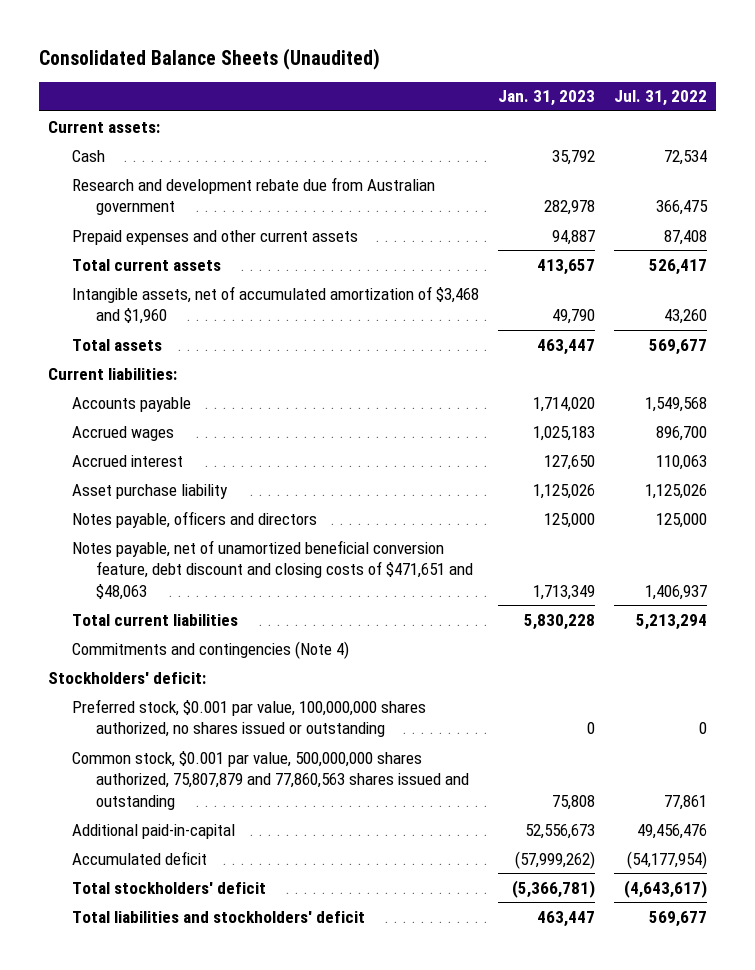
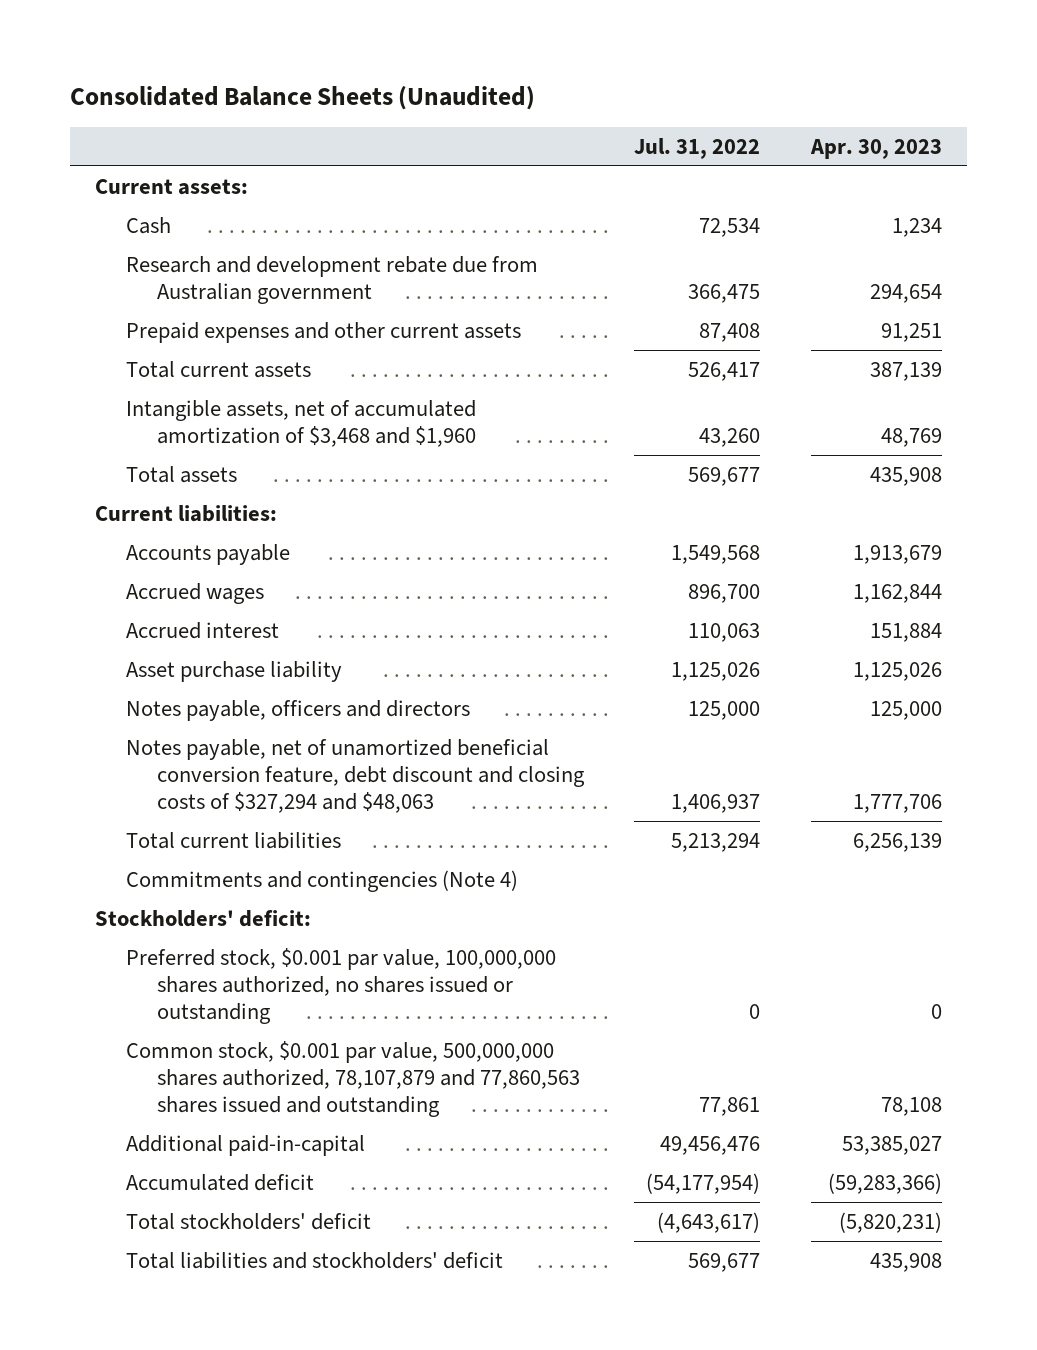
- | Jan. 31, 2023 | Jul. 31, 2022
+ | Jul. 31, 2022 | Apr. 30, 2023
- Notes payable, net of unamortized beneficial conversion feature, debt discount and closing costs of $471,651 and $48,063 | 1,713,349 | 1,406,937
+ Notes payable, net of unamortized beneficial conversion feature, debt discount and closing costs of $327,294 and $48,063 | 1,406,937 | 1,777,706
- Common stock, $0.001 par value, 500,000,000 shares authorized, 75,807,879 and 77,860,563 shares issued and outstanding | 75,808 | 77,861
+ Common stock, $0.001 par value, 500,000,000 shares authorized, 78,107,879 and 77,860,563 shares issued and outstanding | 77,861 | 78,108

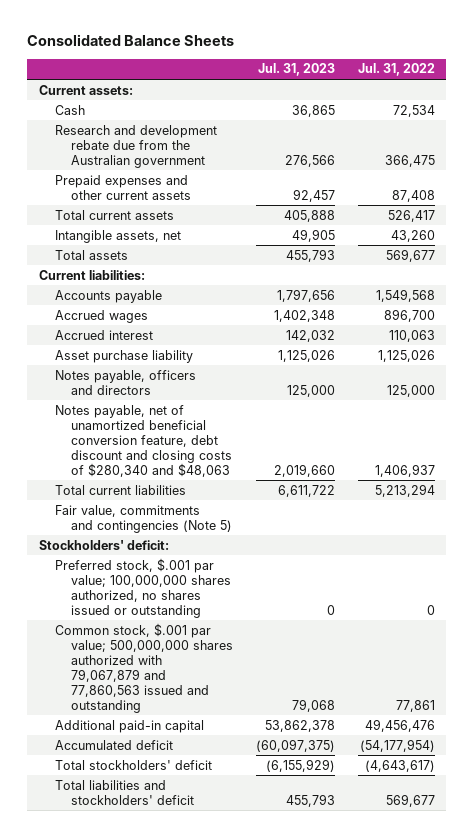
- Consolidated Balance Sheets (Unaudited)
+ Consolidated Balance Sheets
- | Jul. 31, 2022 | Apr. 30, 2023
+ | Jul. 31, 2023 | Jul. 31, 2022
- Research and development rebate due from Australian government | 366,475 | 294,654
+ Research and development rebate due from the Australian government | 276,566 | 366,475
- Intangible assets, net of accumulated amortization of $3,468 and $1,960 | 43,260 | 48,769
+ Intangible assets, net | 49,905 | 43,260
- Notes payable, net of unamortized beneficial conversion feature, debt discount and closing costs of $327,294 and $48,063 | 1,406,937 | 1,777,706
+ Notes payable, net of unamortized beneficial conversion feature, debt discount and closing costs of $280,340 and $48,063 | 2,019,660 | 1,406,937
- Commitments and contingencies (Note 4)
+ Fair value, commitments and contingencies (Note 5)
- Preferred stock, $0.001 par value, 100,000,000 shares authorized, no shares issued or outstanding | 0 | 0
- Common stock, $0.001 par value, 500,000,000 shares authorized, 78,107,879 and 77,860,563 shares issued and outstanding | 77,861 | 78,108
- Additional paid-in-capital | 49,456,476 | 53,385,027
+ Preferred stock, $.001 par value; 100,000,000 shares authorized, no shares issued or outstanding | 0 | 0
+ Common stock, $.001 par value; 500,000,000 shares authorized with 79,067,879 and 77,860,563 issued and outstanding | 79,068 | 77,861
+ Additional paid-in capital | 53,862,378 | 49,456,476

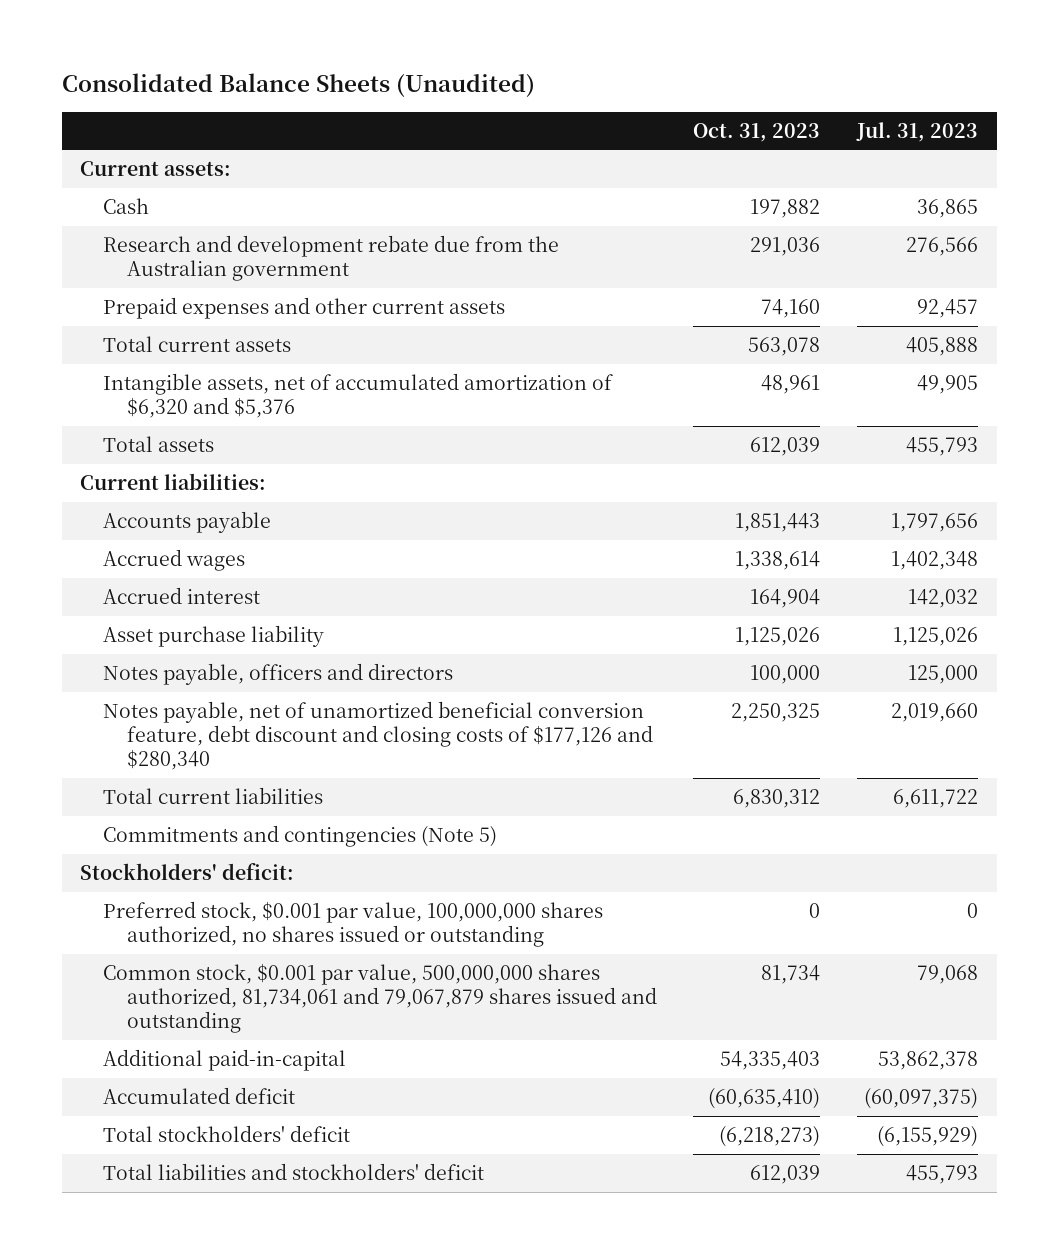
- Consolidated Balance Sheets
+ Consolidated Balance Sheets (Unaudited)
- | Jul. 31, 2023 | Jul. 31, 2022
+ | Oct. 31, 2023 | Jul. 31, 2023
- Intangible assets, net | 49,905 | 43,260
+ Intangible assets, net of accumulated amortization of $6,320 and $5,376 | 48,961 | 49,905
- Notes payable, net of unamortized beneficial conversion feature, debt discount and closing costs of $280,340 and $48,063 | 2,019,660 | 1,406,937
+ Notes payable, net of unamortized beneficial conversion feature, debt discount and closing costs of $177,126 and $280,340 | 2,250,325 | 2,019,660
- Fair value, commitments and contingencies (Note 5)
+ Commitments and contingencies (Note 5)
- Preferred stock, $.001 par value; 100,000,000 shares authorized, no shares issued or outstanding | 0 | 0
- Common stock, $.001 par value; 500,000,000 shares authorized with 79,067,879 and 77,860,563 issued and outstanding | 79,068 | 77,861
- Additional paid-in capital | 53,862,378 | 49,456,476
+ Preferred stock, $0.001 par value, 100,000,000 shares authorized, no shares issued or outstanding | 0 | 0
+ Common stock, $0.001 par value, 500,000,000 shares authorized, 81,734,061 and 79,067,879 shares issued and outstanding | 81,734 | 79,068
+ Additional paid-in-capital | 54,335,403 | 53,862,378

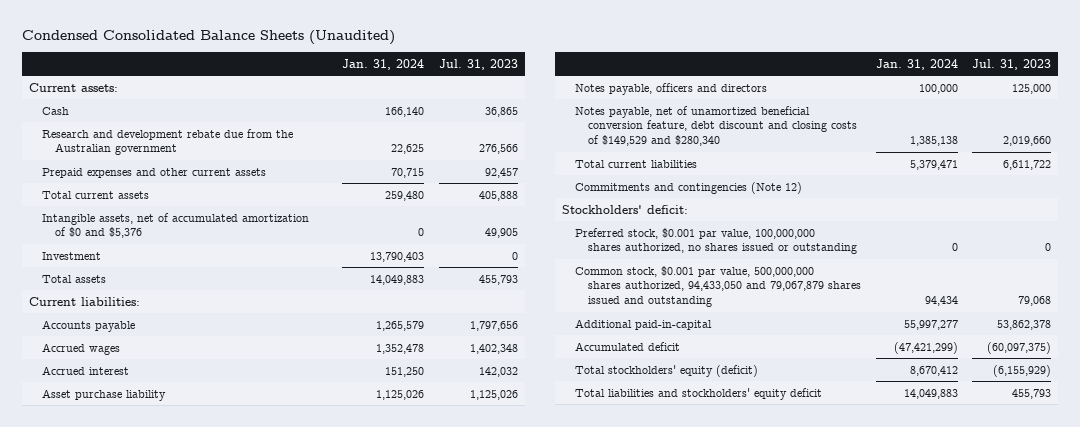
- Consolidated Balance Sheets (Unaudited)
+ Condensed Consolidated Balance Sheets (Unaudited)
- | Oct. 31, 2023 | Jul. 31, 2023
+ | Jan. 31, 2024 | Jul. 31, 2023
- Intangible assets, net of accumulated amortization of $6,320 and $5,376 | 48,961 | 49,905
+ Intangible assets, net of accumulated amortization of $0 and $5,376 | 0 | 49,905
+ Investment | 13,790,403 | 0
- Notes payable, net of unamortized beneficial conversion feature, debt discount and closing costs of $177,126 and $280,340 | 2,250,325 | 2,019,660
+ Notes payable, net of unamortized beneficial conversion feature, debt discount and closing costs of $149,529 and $280,340 | 1,385,138 | 2,019,660
- Commitments and contingencies (Note 5)
+ Commitments and contingencies (Note 12)
- Common stock, $0.001 par value, 500,000,000 shares authorized, 81,734,061 and 79,067,879 shares issued and outstanding | 81,734 | 79,068
+ Common stock, $0.001 par value, 500,000,000 shares authorized, 94,433,050 and 79,067,879 shares issued and outstanding | 94,434 | 79,068
- Total stockholders' deficit | (6,218,273) | (6,155,929)
- Total liabilities and stockholders' deficit | 612,039 | 455,793
+ Total stockholders' equity (deficit) | 8,670,412 | (6,155,929)
+ Total liabilities and stockholders' equity deficit | 14,049,883 | 455,793

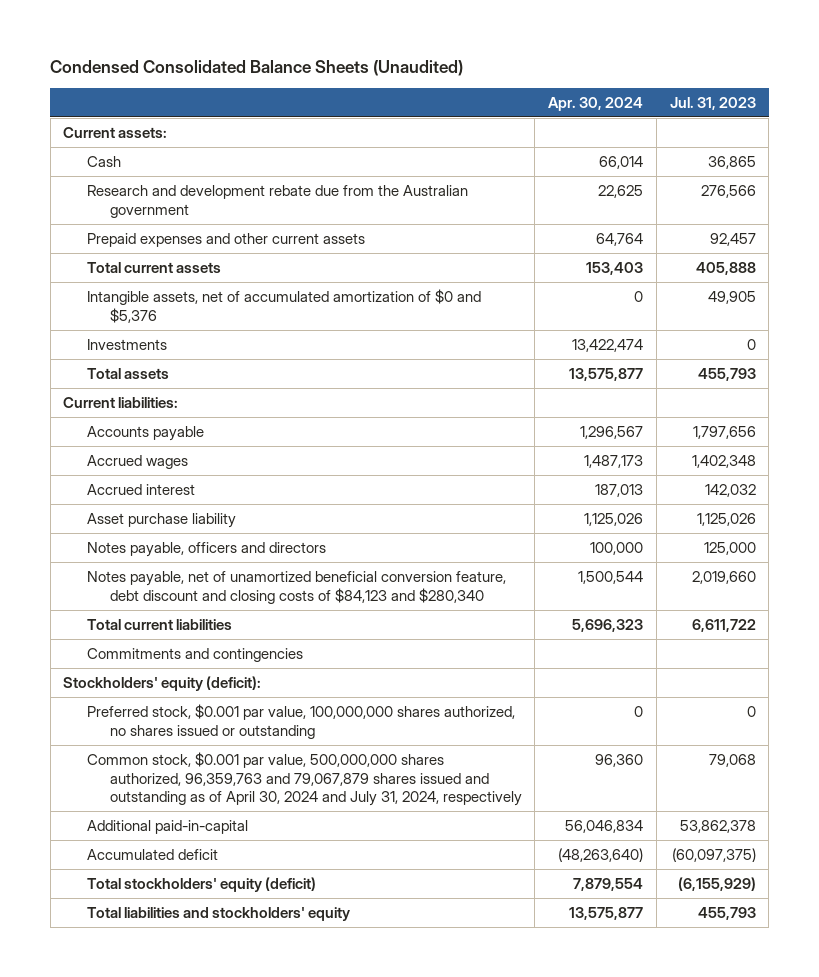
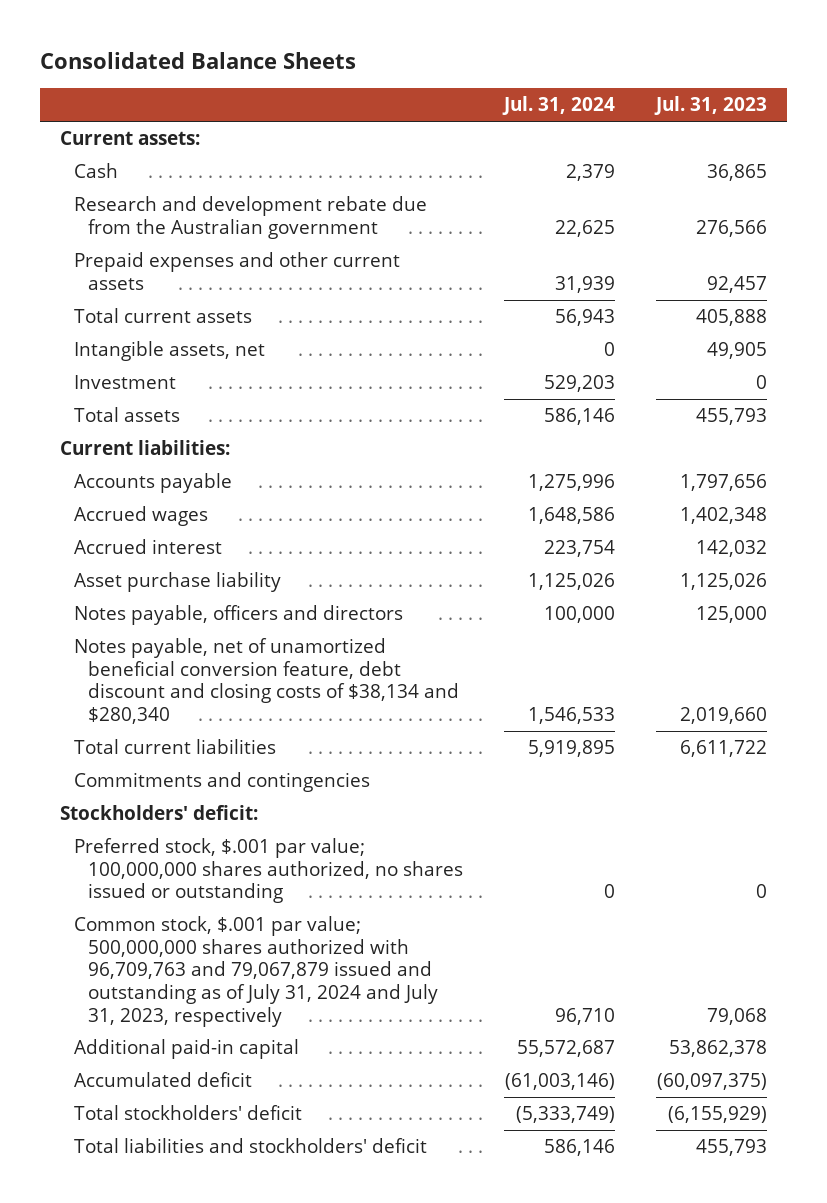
- Condensed Consolidated Balance Sheets (Unaudited)
+ Consolidated Balance Sheets
- | Apr. 30, 2024 | Jul. 31, 2023
+ | Jul. 31, 2024 | Jul. 31, 2023
- Intangible assets, net of accumulated amortization of $0 and $5,376 | 0 | 49,905
- Investments | 13,422,474 | 0
+ Intangible assets, net | 0 | 49,905
+ Investment | 529,203 | 0
- Notes payable, net of unamortized beneficial conversion feature, debt discount and closing costs of $84,123 and $280,340 | 1,500,544 | 2,019,660
+ Notes payable, net of unamortized beneficial conversion feature, debt discount and closing costs of $38,134 and $280,340 | 1,546,533 | 2,019,660
- Stockholders' equity (deficit):
- Preferred stock, $0.001 par value, 100,000,000 shares authorized, no shares issued or outstanding | 0 | 0
- Common stock, $0.001 par value, 500,000,000 shares authorized, 96,359,763 and 79,067,879 shares issued and outstanding as of April 30, 2024 and July 31, 2024, respectively | 96,360 | 79,068
- Additional paid-in-capital | 56,046,834 | 53,862,378
+ Stockholders' deficit:
+ Preferred stock, $.001 par value; 100,000,000 shares authorized, no shares issued or outstanding | 0 | 0
+ Common stock, $.001 par value; 500,000,000 shares authorized with 96,709,763 and 79,067,879 issued and outstanding as of July 31, 2024 and July 31, 2023, respectively | 96,710 | 79,068
+ Additional paid-in capital | 55,572,687 | 53,862,378
- Total stockholders' equity (deficit) | 7,879,554 | (6,155,929)
- Total liabilities and stockholders' equity | 13,575,877 | 455,793
+ Total stockholders' deficit | (5,333,749) | (6,155,929)
+ Total liabilities and stockholders' deficit | 586,146 | 455,793

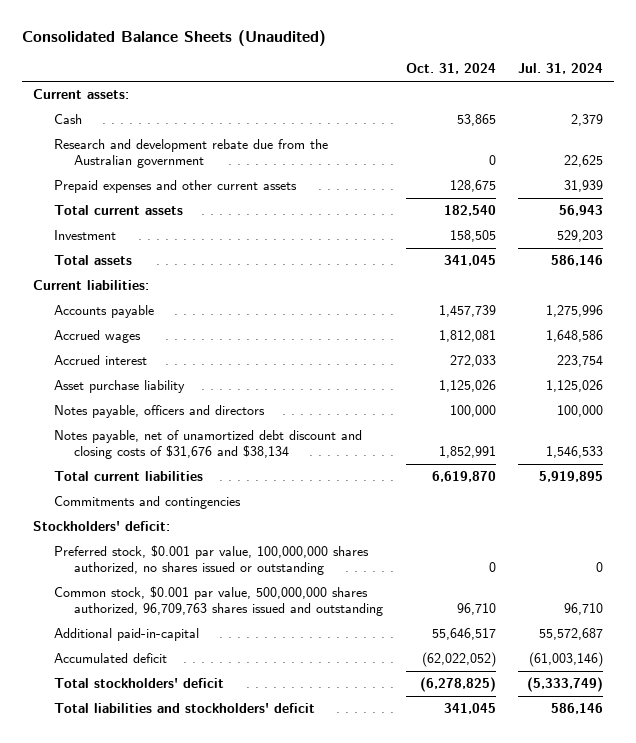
- Consolidated Balance Sheets
+ Consolidated Balance Sheets (Unaudited)
- | Jul. 31, 2024 | Jul. 31, 2023
+ | Oct. 31, 2024 | Jul. 31, 2024
- Intangible assets, net | 0 | 49,905
- Notes payable, net of unamortized beneficial conversion feature, debt discount and closing costs of $38,134 and $280,340 | 1,546,533 | 2,019,660
+ Notes payable, net of unamortized debt discount and closing costs of $31,676 and $38,134 | 1,852,991 | 1,546,533
- Preferred stock, $.001 par value; 100,000,000 shares authorized, no shares issued or outstanding | 0 | 0
- Common stock, $.001 par value; 500,000,000 shares authorized with 96,709,763 and 79,067,879 issued and outstanding as of July 31, 2024 and July 31, 2023, respectively | 96,710 | 79,068
- Additional paid-in capital | 55,572,687 | 53,862,378
+ Preferred stock, $0.001 par value, 100,000,000 shares authorized, no shares issued or outstanding | 0 | 0
+ Common stock, $0.001 par value, 500,000,000 shares authorized, 96,709,763 shares issued and outstanding | 96,710 | 96,710
+ Additional paid-in-capital | 55,646,517 | 55,572,687

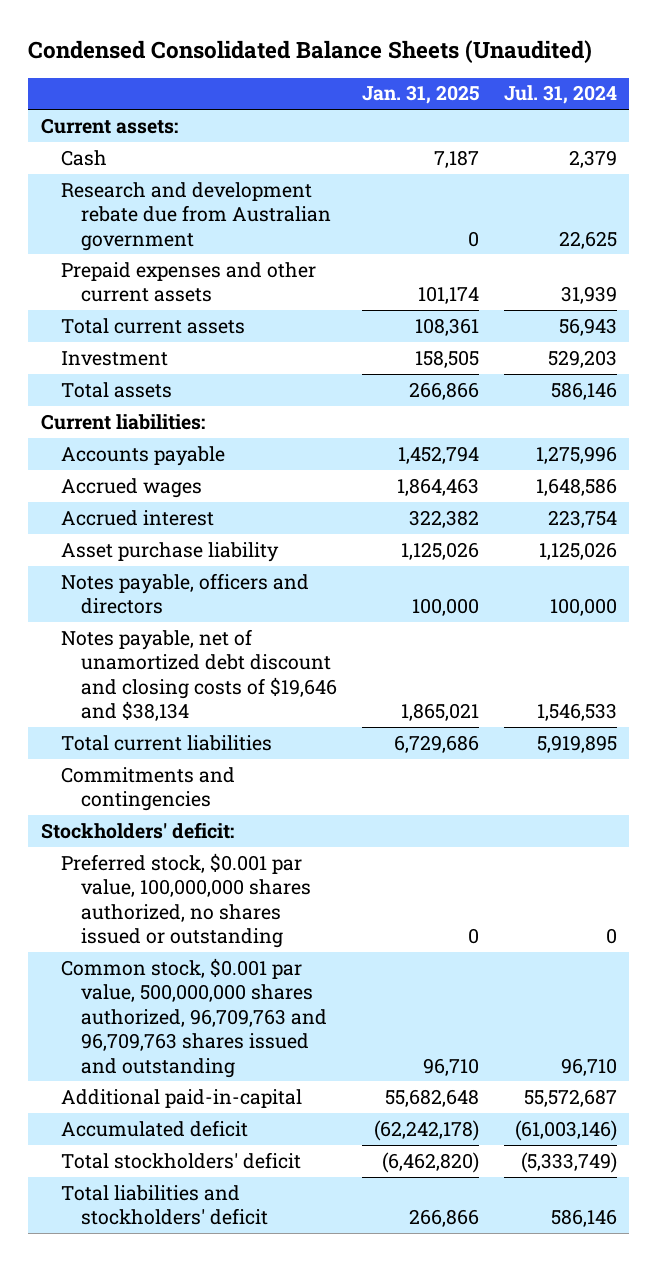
- Consolidated Balance Sheets (Unaudited)
+ Condensed Consolidated Balance Sheets (Unaudited)
- | Oct. 31, 2024 | Jul. 31, 2024
+ | Jan. 31, 2025 | Jul. 31, 2024
- Research and development rebate due from the Australian government | 0 | 22,625
+ Research and development rebate due from Australian government | 0 | 22,625
- Notes payable, net of unamortized debt discount and closing costs of $31,676 and $38,134 | 1,852,991 | 1,546,533
+ Notes payable, net of unamortized debt discount and closing costs of $19,646 and $38,134 | 1,865,021 | 1,546,533
- Common stock, $0.001 par value, 500,000,000 shares authorized, 96,709,763 shares issued and outstanding | 96,710 | 96,710
+ Common stock, $0.001 par value, 500,000,000 shares authorized, 96,709,763 and 96,709,763 shares issued and outstanding | 96,710 | 96,710

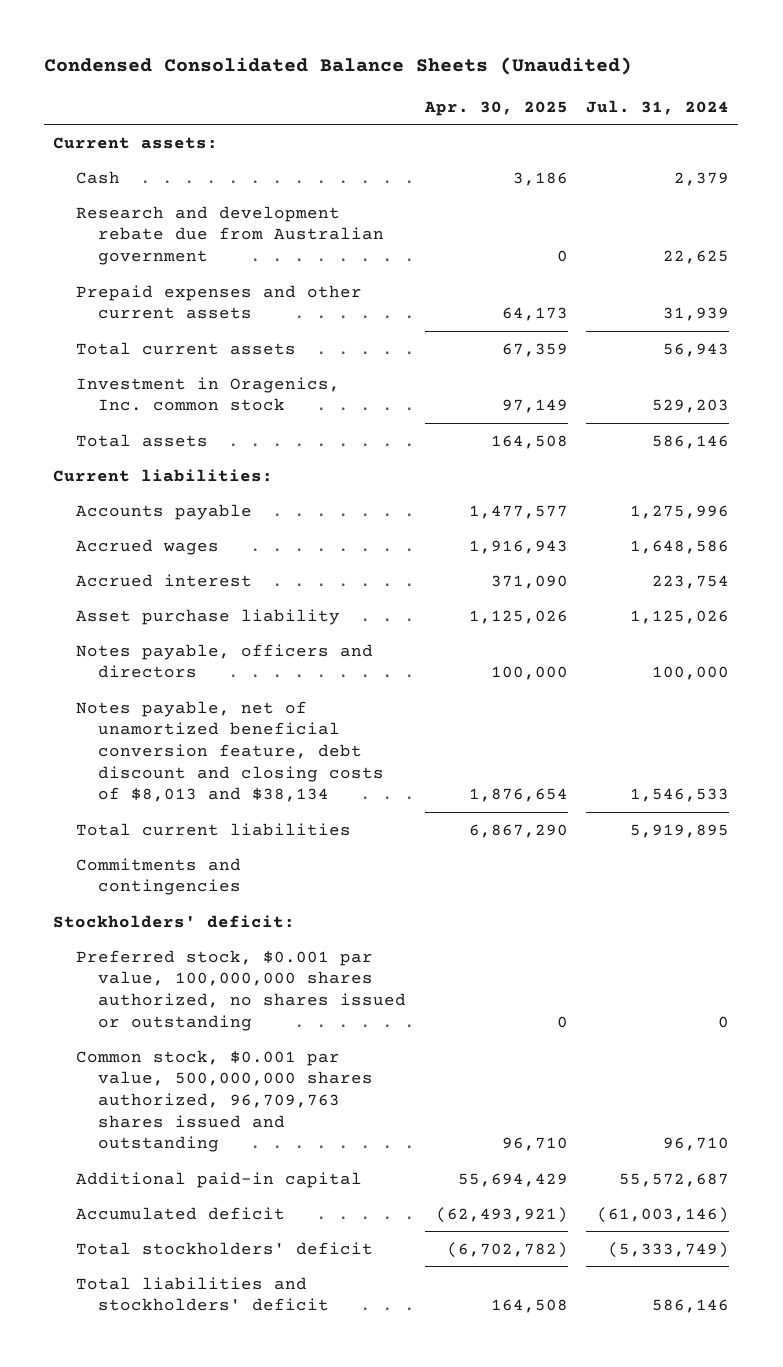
- | Jan. 31, 2025 | Jul. 31, 2024
+ | Apr. 30, 2025 | Jul. 31, 2024
- Investment | 158,505 | 529,203
+ Investment in Oragenics, Inc. common stock | 97,149 | 529,203
- Notes payable, net of unamortized debt discount and closing costs of $19,646 and $38,134 | 1,865,021 | 1,546,533
+ Notes payable, net of unamortized beneficial conversion feature, debt discount and closing costs of $8,013 and $38,134 | 1,876,654 | 1,546,533
- Common stock, $0.001 par value, 500,000,000 shares authorized, 96,709,763 and 96,709,763 shares issued and outstanding | 96,710 | 96,710
- Additional paid-in-capital | 55,682,648 | 55,572,687
+ Common stock, $0.001 par value, 500,000,000 shares authorized, 96,709,763 shares issued and outstanding | 96,710 | 96,710
+ Additional paid-in capital | 55,694,429 | 55,572,687

